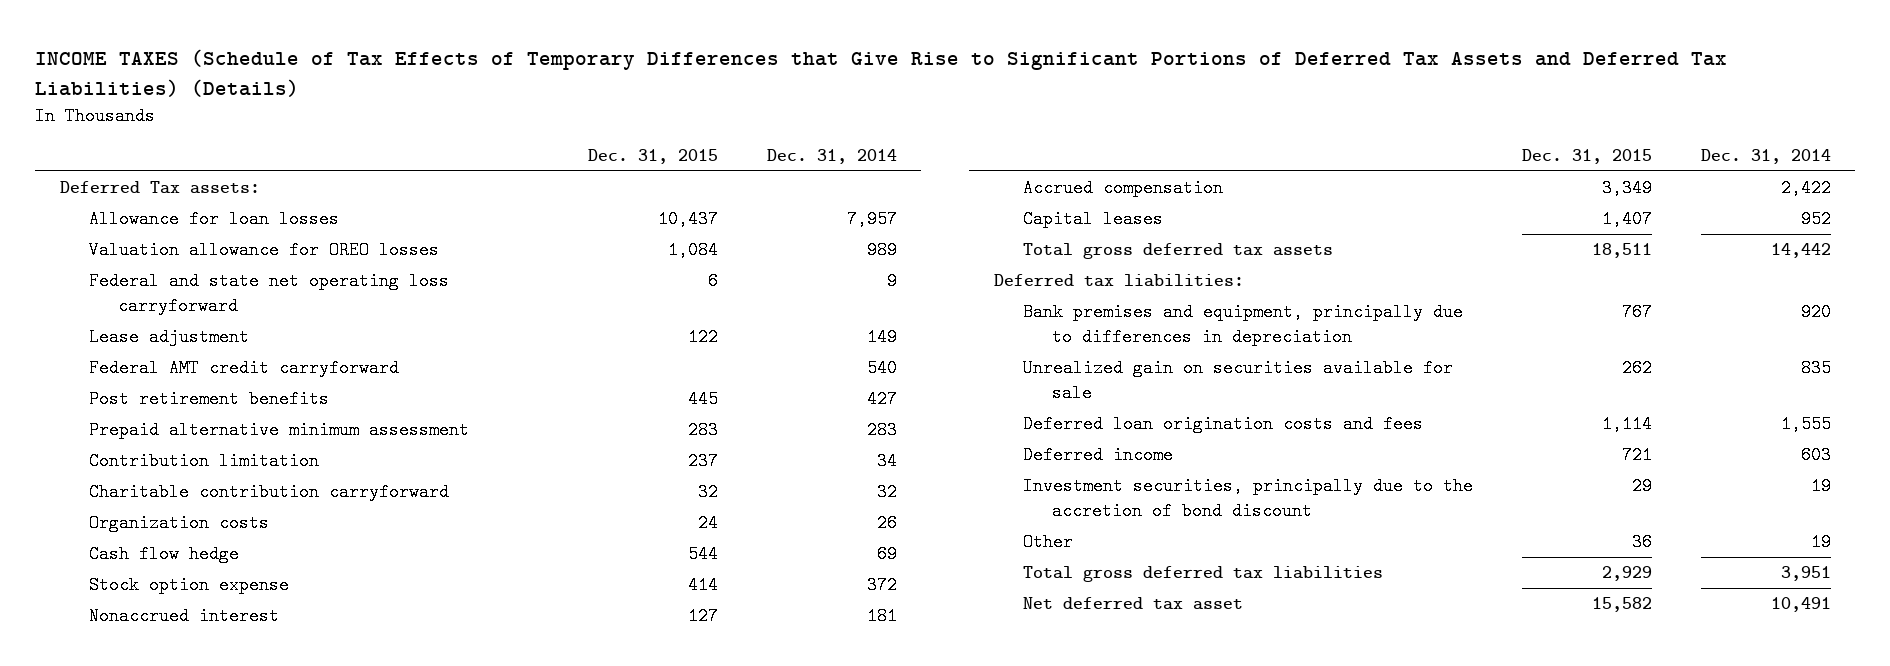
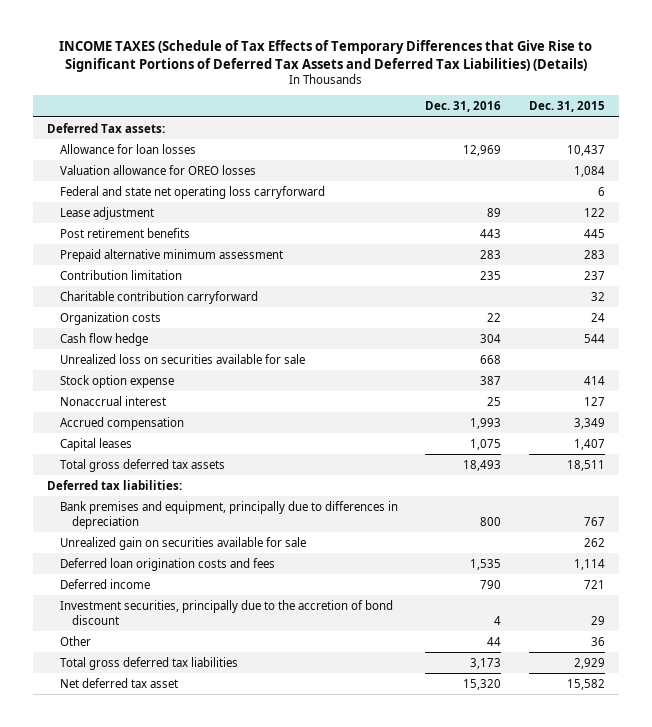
- | Dec. 31, 2015 | Dec. 31, 2014
+ | Dec. 31, 2016 | Dec. 31, 2015
- Federal AMT credit carryforward | | 540
+ Unrealized loss on securities available for sale | 668 |
- Nonaccrued interest | 127 | 181
+ Nonaccrual interest | 25 | 127

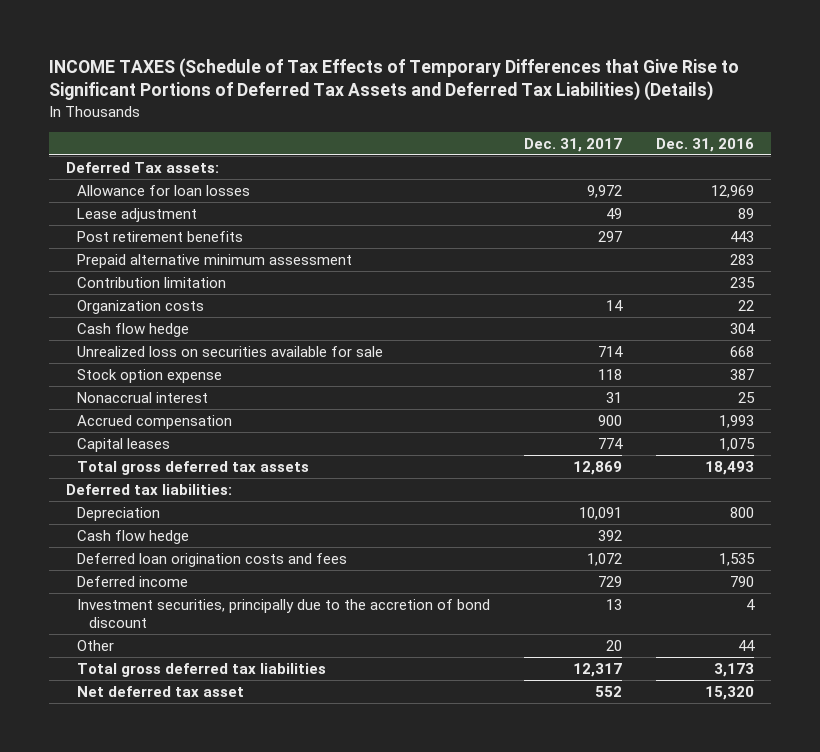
- | Dec. 31, 2016 | Dec. 31, 2015
+ | Dec. 31, 2017 | Dec. 31, 2016
- Valuation allowance for OREO losses | | 1,084
- Federal and state net operating loss carryforward | | 6
- Charitable contribution carryforward | | 32
- Bank premises and equipment, principally due to differences in depreciation | 800 | 767
- Unrealized gain on securities available for sale | | 262
+ Depreciation | 10,091 | 800
+ Cash flow hedge | 392 |

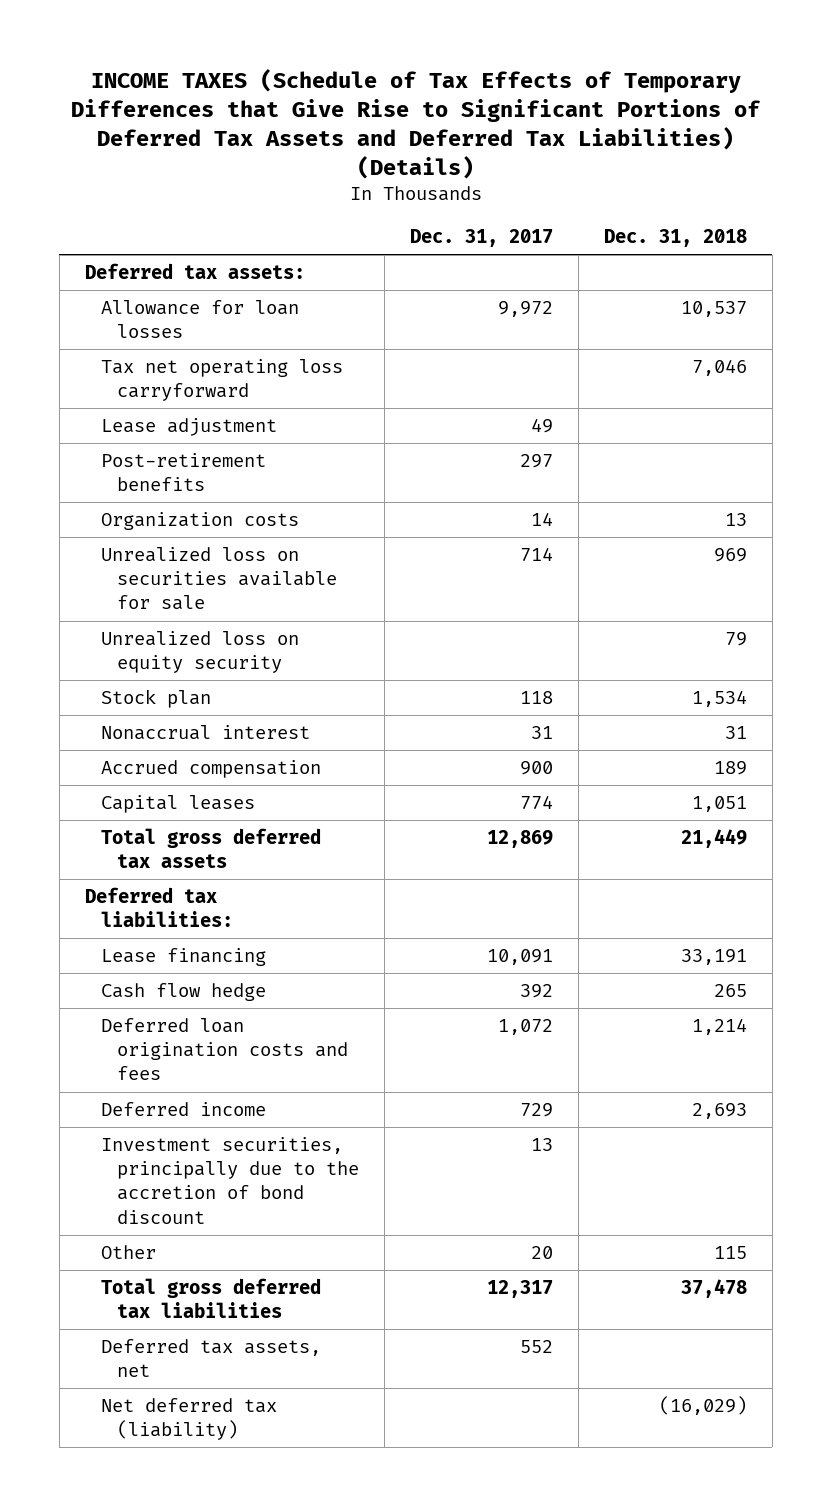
- | Dec. 31, 2017 | Dec. 31, 2016
+ | Dec. 31, 2017 | Dec. 31, 2018
- Deferred Tax assets:
+ Deferred tax assets:
+ Tax net operating loss carryforward | | 7,046
- Post retirement benefits | 297 | 443
- Prepaid alternative minimum assessment | | 283
- Contribution limitation | | 235
+ Post-retirement benefits | 297 |
- Cash flow hedge | | 304
- Stock option expense | 118 | 387
+ Unrealized loss on equity security | | 79
+ Stock plan | 118 | 1,534
- Depreciation | 10,091 | 800
+ Lease financing | 10,091 | 33,191
- Net deferred tax asset | 552 | 15,320
+ Deferred tax assets, net | 552 |
+ Net deferred tax (liability) | | (16,029)

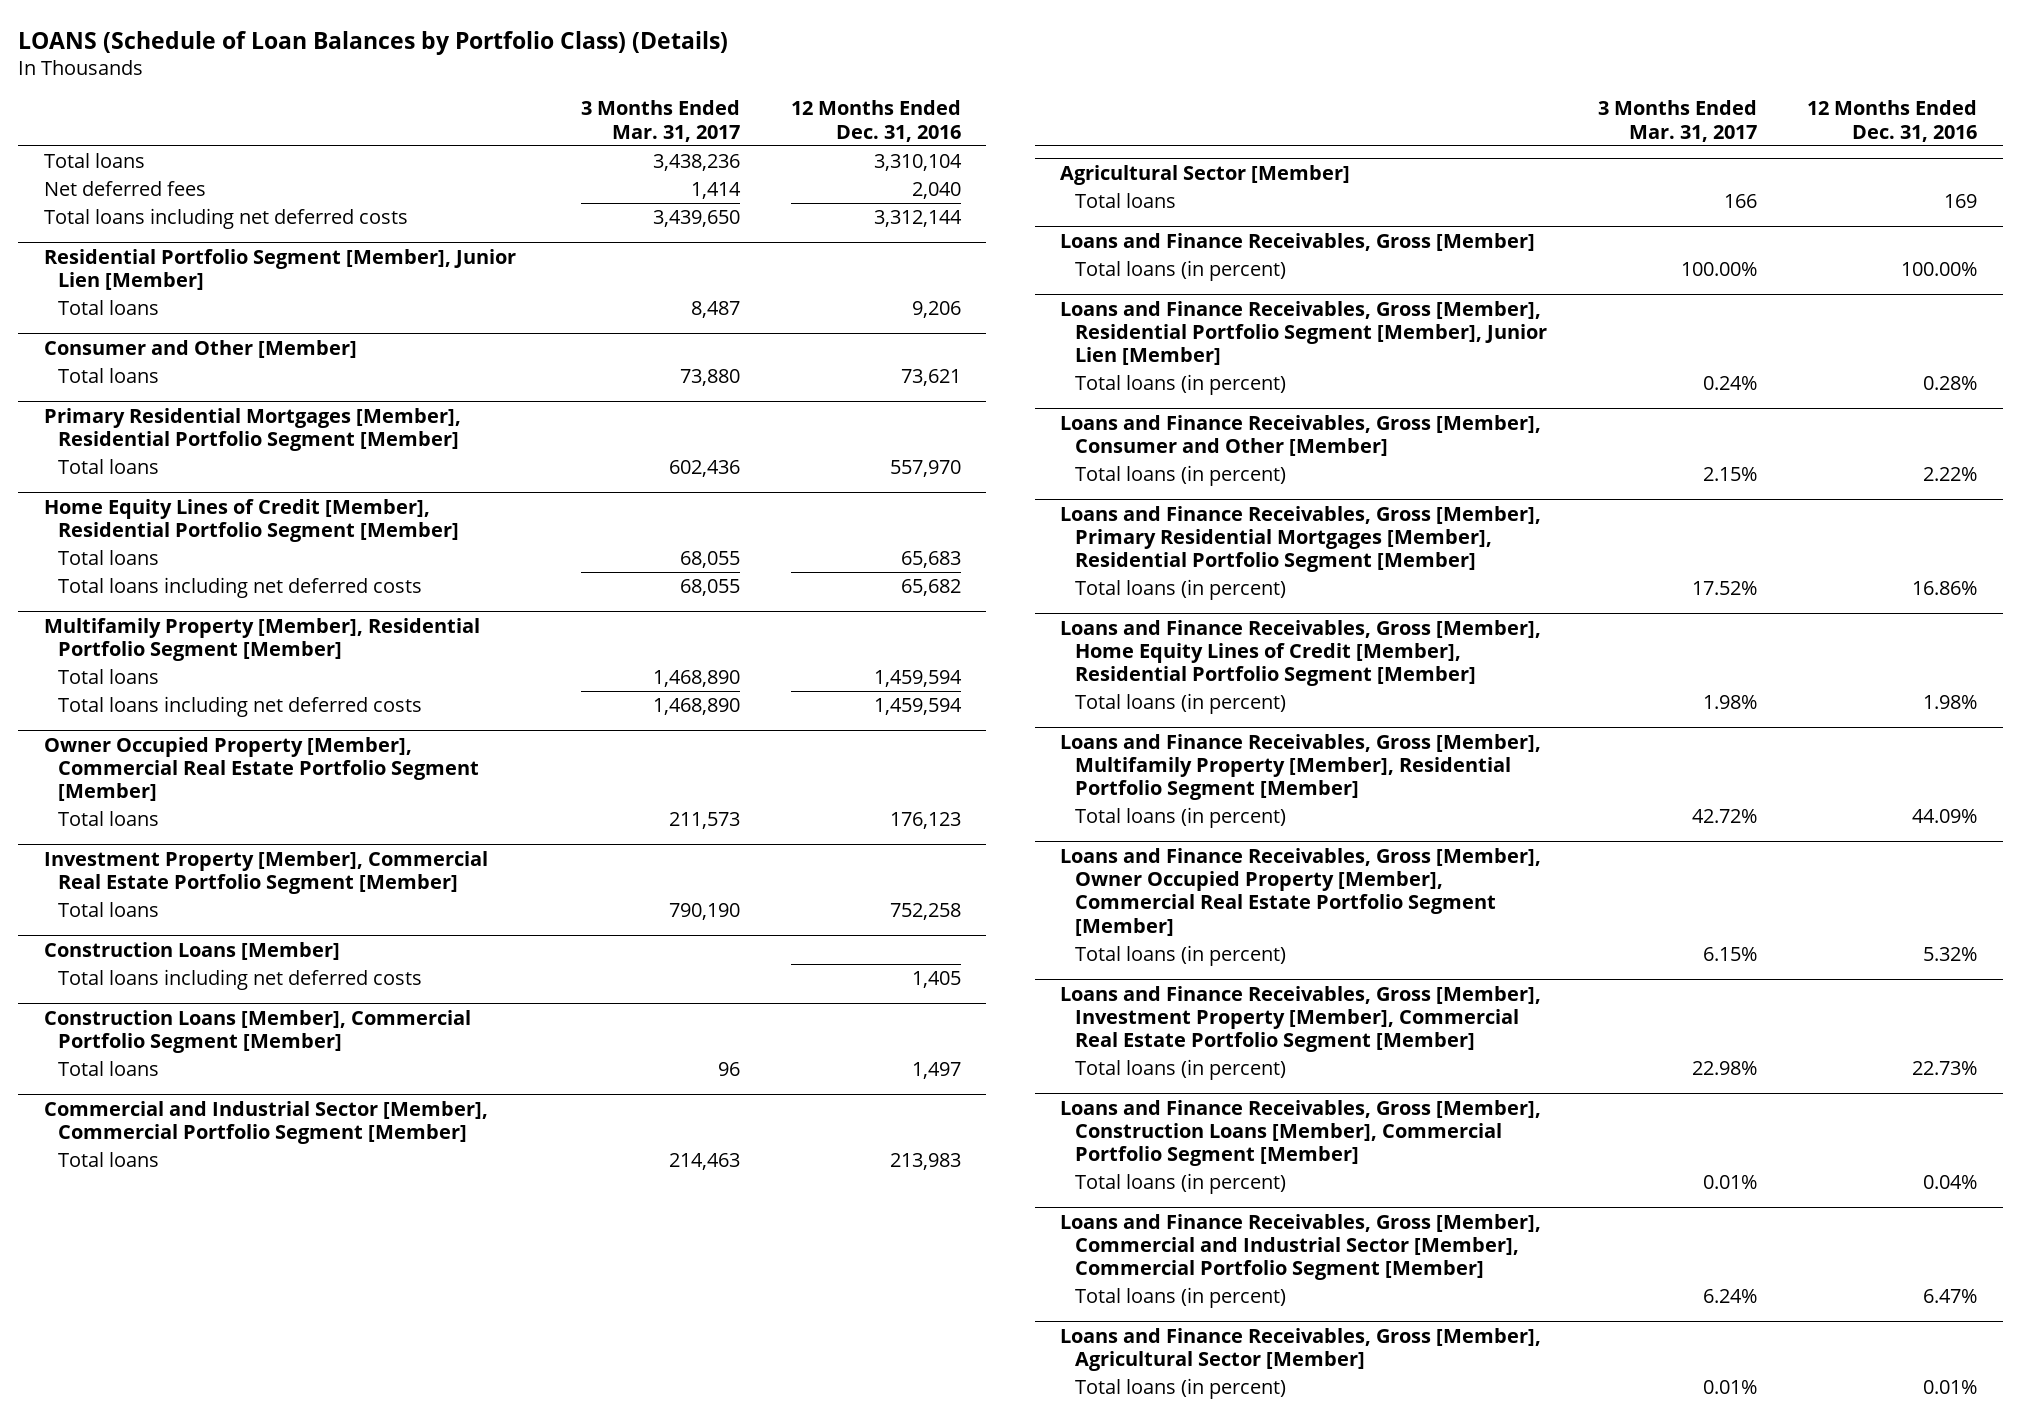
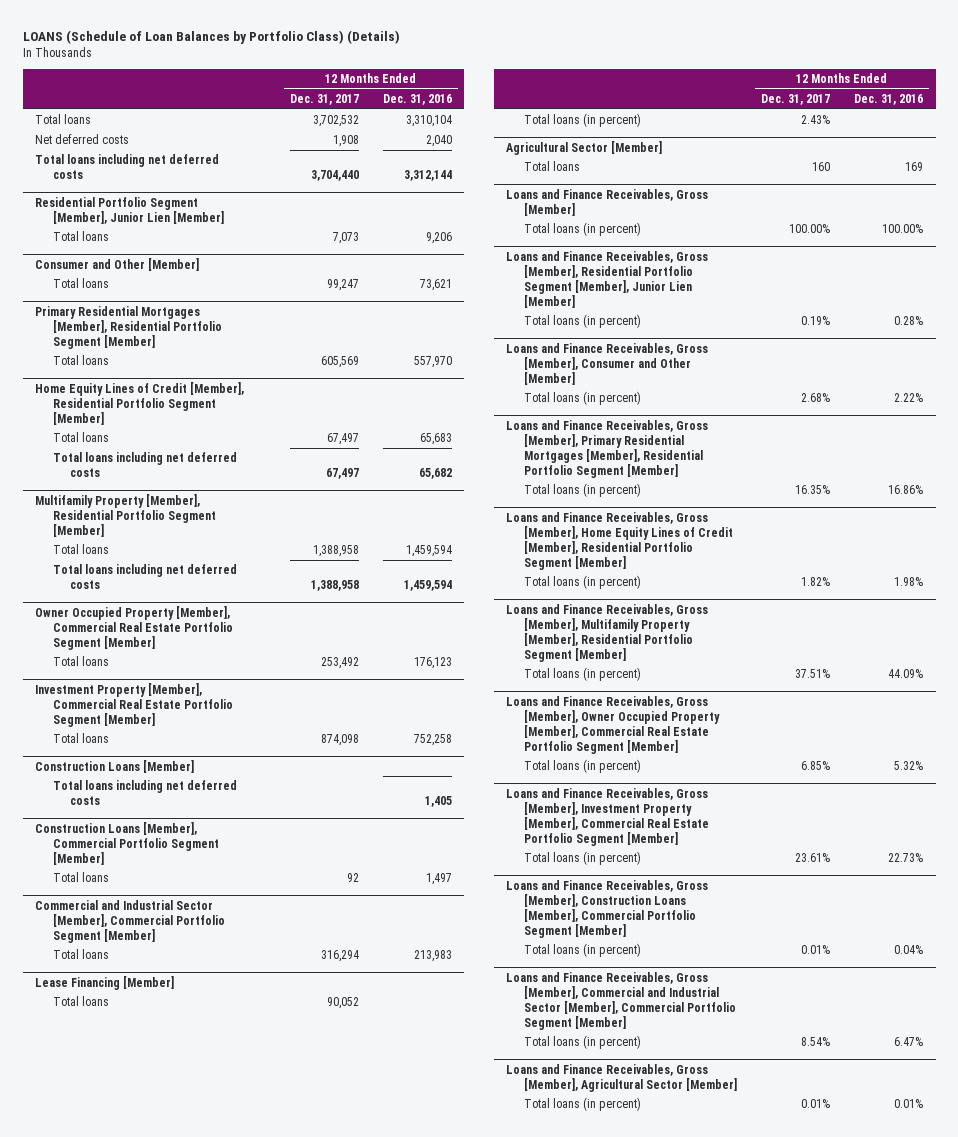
- | 3 Months Ended Mar. 31, 2017 | 12 Months Ended Dec. 31, 2016
+ | 12 Months Ended Dec. 31, 2017 | 12 Months Ended Dec. 31, 2016
- Net deferred fees | 1,414 | 2,040
+ Net deferred costs | 1,908 | 2,040
+ Lease Financing [Member]
+ Total loans | 90,052 |
+ Total loans (in percent) | 2.43% |

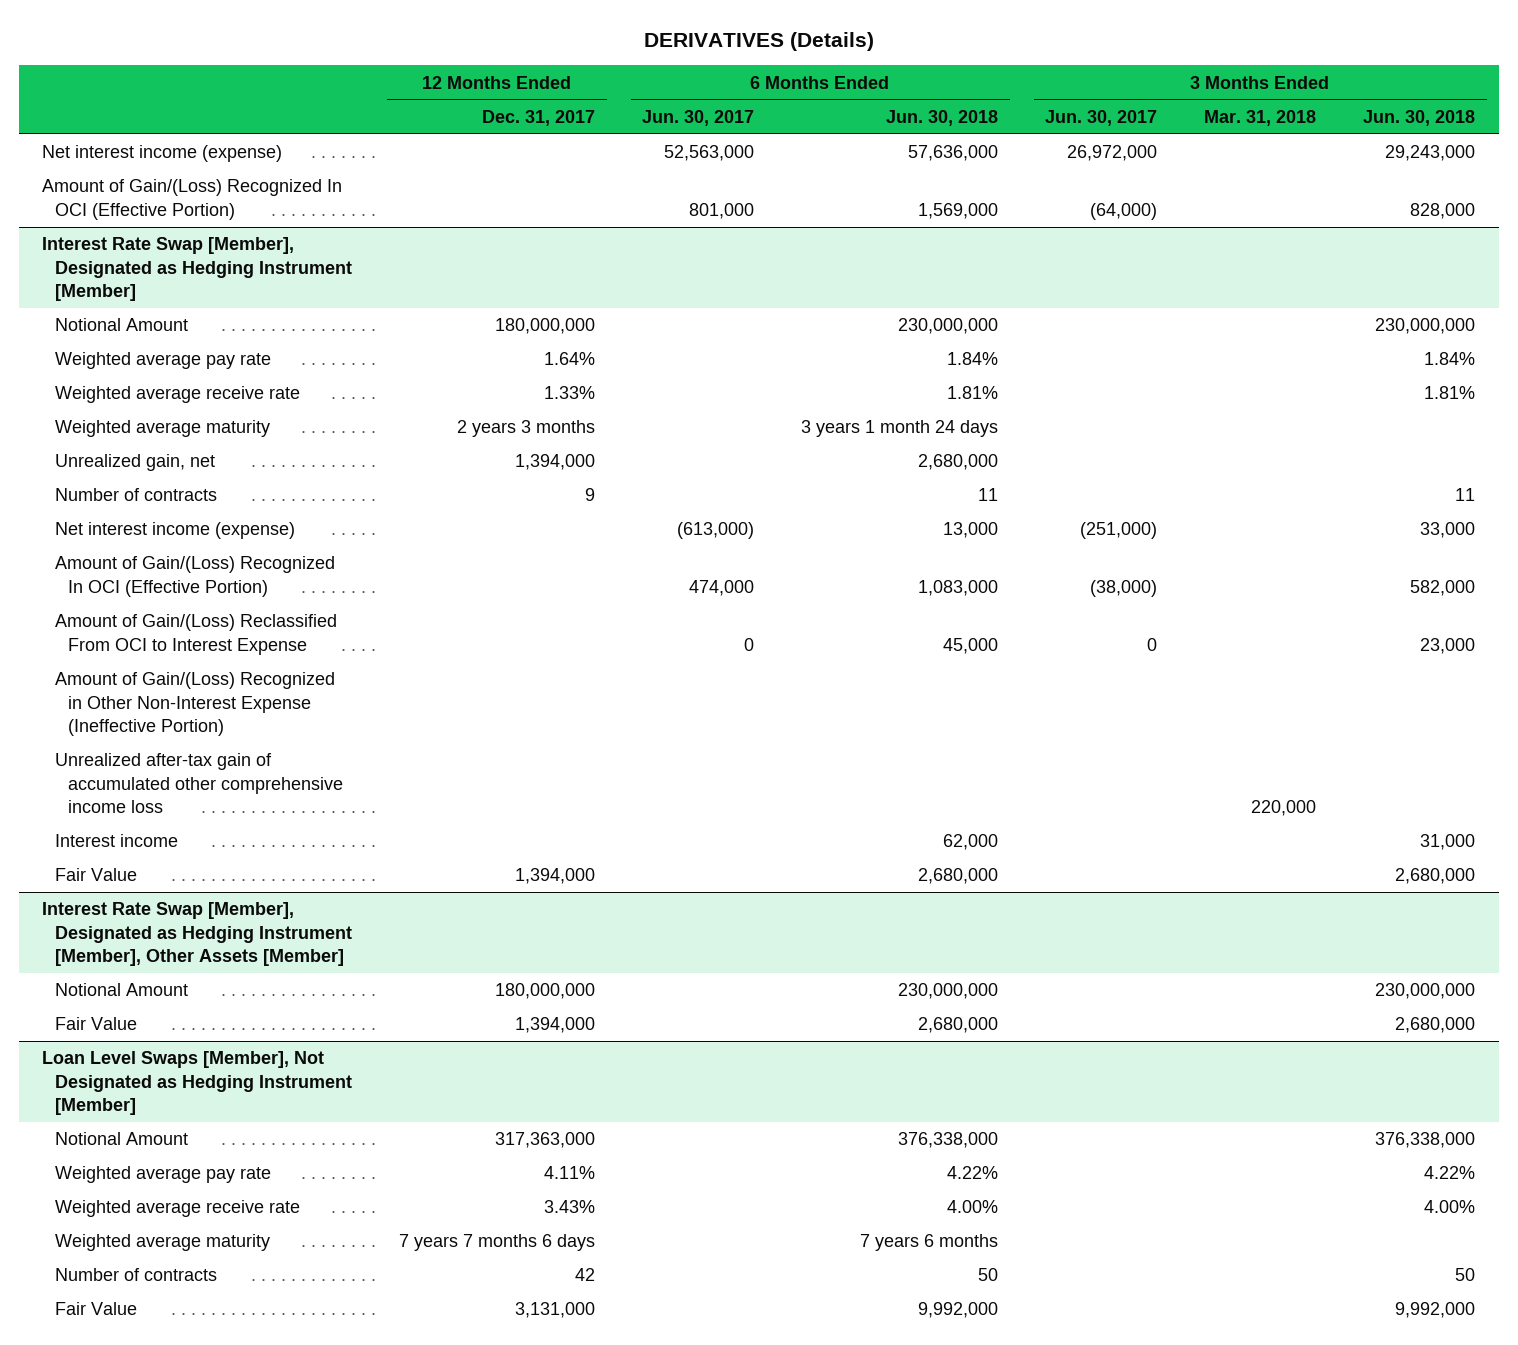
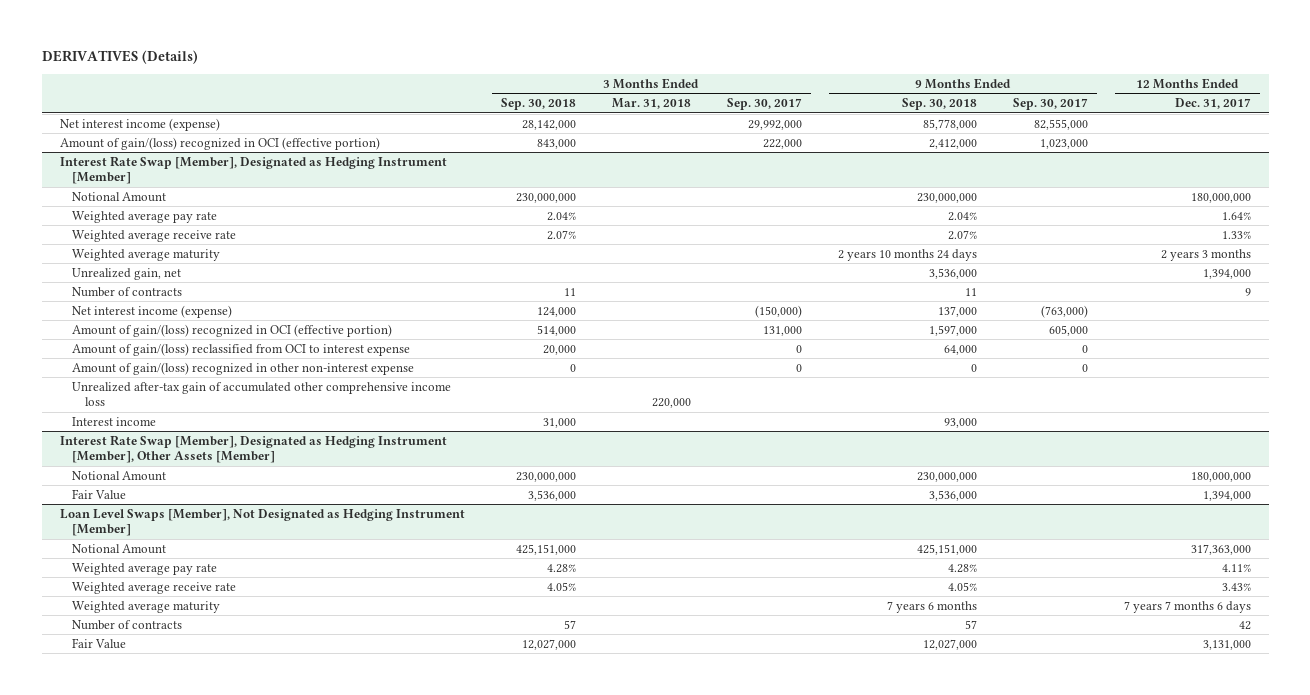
- | 12 Months Ended Dec. 31, 2017 | 6 Months Ended Jun. 30, 2017 | 6 Months Ended Jun. 30, 2018 | 3 Months Ended Jun. 30, 2017 | 3 Months Ended Mar. 31, 2018 | 3 Months Ended Jun. 30, 2018
+ | 3 Months Ended Sep. 30, 2018 | 3 Months Ended Mar. 31, 2018 | 3 Months Ended Sep. 30, 2017 | 9 Months Ended Sep. 30, 2018 | 9 Months Ended Sep. 30, 2017 | 12 Months Ended Dec. 31, 2017
- Amount of Gain/(Loss) Recognized In OCI (Effective Portion) | | 801,000 | 1,569,000 | (64,000) | | 828,000
+ Amount of gain/(loss) recognized in OCI (effective portion) | 843,000 | | 222,000 | 2,412,000 | 1,023,000 |
@ Interest Rate Swap [Member], Designated as Hedging Instrument [Member]
- Amount of Gain/(Loss) Recognized In OCI (Effective Portion) | | 474,000 | 1,083,000 | (38,000) | | 582,000
- Amount of Gain/(Loss) Reclassified From OCI to Interest Expense | | 0 | 45,000 | 0 | | 23,000
- Amount of Gain/(Loss) Recognized in Other Non-Interest Expense (Ineffective Portion)
+ Amount of gain/(loss) recognized in OCI (effective portion) | 514,000 | | 131,000 | 1,597,000 | 605,000 |
+ Amount of gain/(loss) reclassified from OCI to interest expense | 20,000 | | 0 | 64,000 | 0 |
+ Amount of gain/(loss) recognized in other non-interest expense | 0 | | 0 | 0 | 0 |
- Fair Value | 1,394,000 | | 2,680,000 | | | 2,680,000

